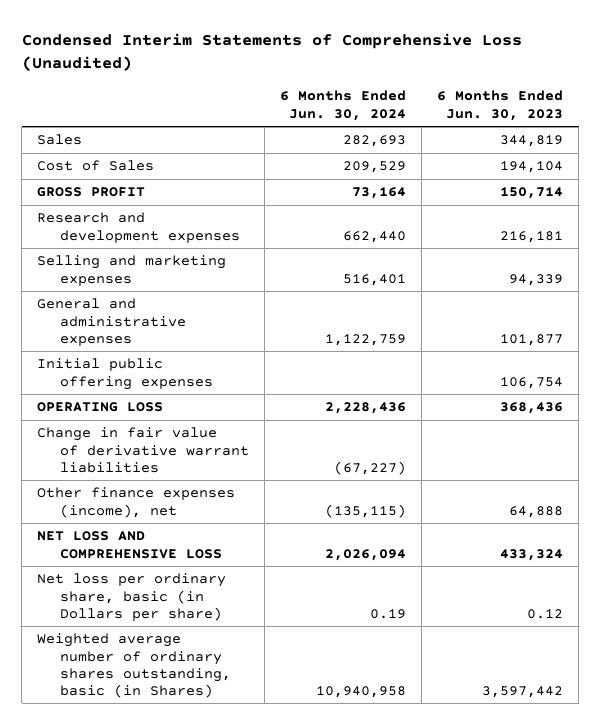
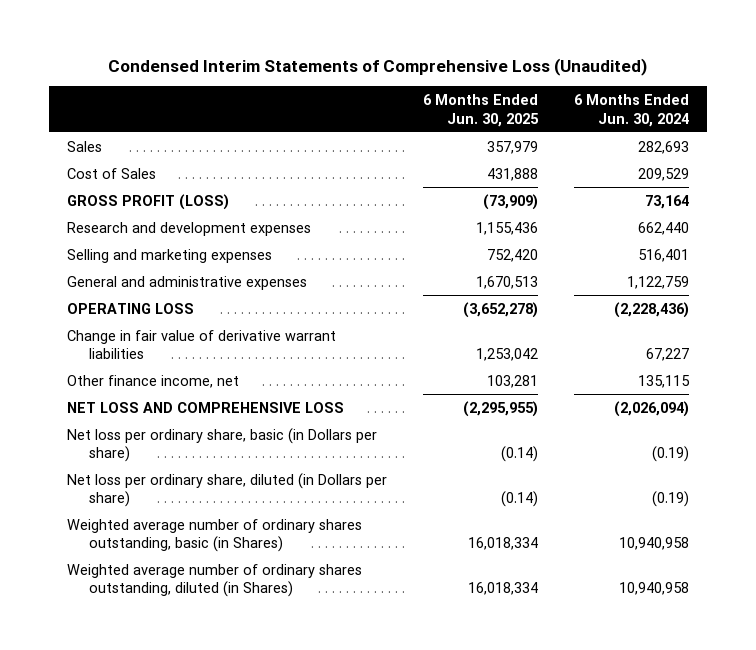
- | 6 Months Ended Jun. 30, 2024 | 6 Months Ended Jun. 30, 2023
+ | 6 Months Ended Jun. 30, 2025 | 6 Months Ended Jun. 30, 2024
- GROSS PROFIT | 73,164 | 150,714
+ GROSS PROFIT (LOSS) | (73,909) | 73,164
- Initial public offering expenses | | 106,754
- OPERATING LOSS | 2,228,436 | 368,436
- Change in fair value of derivative warrant liabilities | (67,227) |
- Other finance expenses (income), net | (135,115) | 64,888
- NET LOSS AND COMPREHENSIVE LOSS | 2,026,094 | 433,324
- Net loss per ordinary share, basic (in Dollars per share) | 0.19 | 0.12
+ OPERATING LOSS | (3,652,278) | (2,228,436)
+ Change in fair value of derivative warrant liabilities | 1,253,042 | 67,227
+ Other finance income, net | 103,281 | 135,115
+ NET LOSS AND COMPREHENSIVE LOSS | (2,295,955) | (2,026,094)
+ Net loss per ordinary share, basic (in Dollars per share) | (0.14) | (0.19)
+ Net loss per ordinary share, diluted (in Dollars per share) | (0.14) | (0.19)
+ Weighted average number of ordinary shares outstanding, diluted (in Shares) | 16,018,334 | 10,940,958

